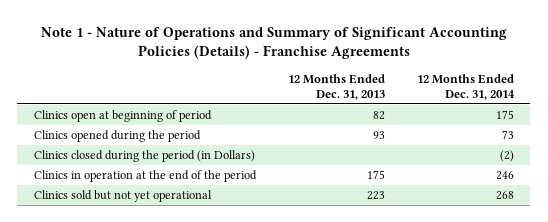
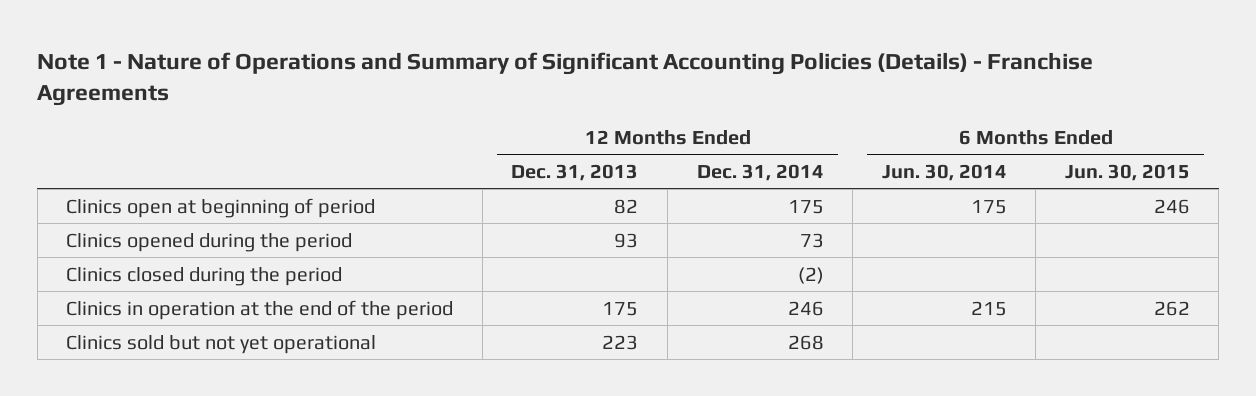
- | 12 Months Ended Dec. 31, 2013 | 12 Months Ended Dec. 31, 2014
+ | 12 Months Ended Dec. 31, 2013 | 12 Months Ended Dec. 31, 2014 | 6 Months Ended Jun. 30, 2014 | 6 Months Ended Jun. 30, 2015
- Clinics closed during the period (in Dollars) | | (2)
+ Clinics closed during the period | | (2) | |

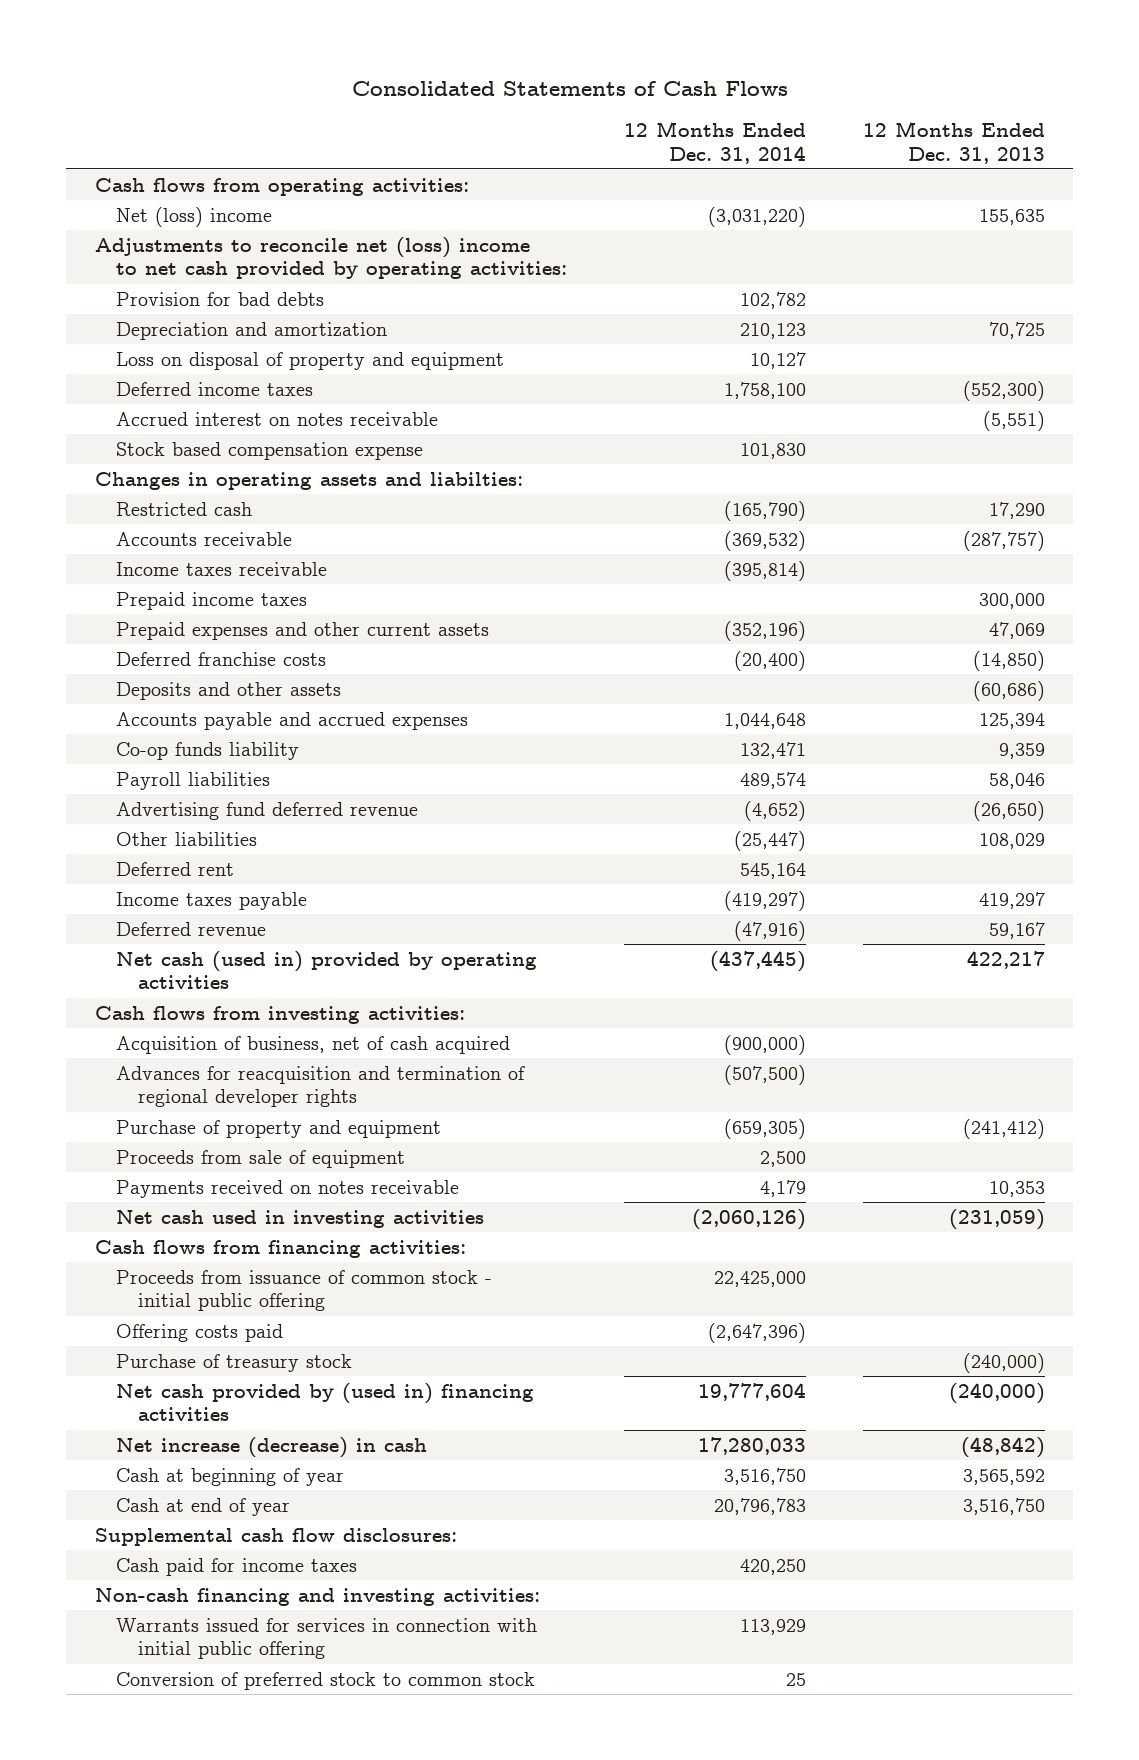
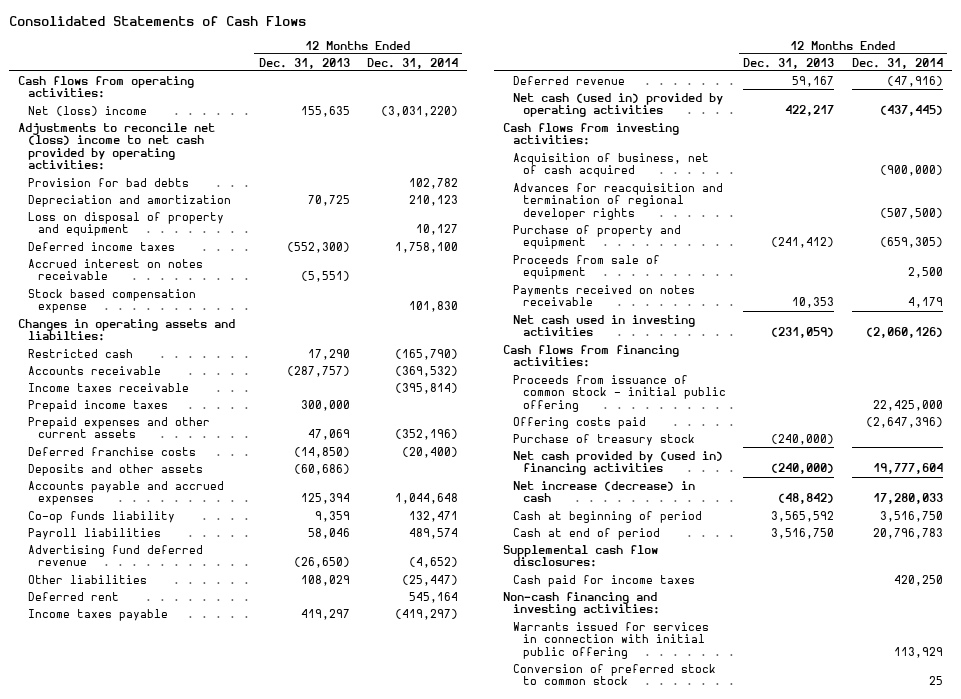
- | 12 Months Ended Dec. 31, 2014 | 12 Months Ended Dec. 31, 2013
+ | 12 Months Ended Dec. 31, 2013 | 12 Months Ended Dec. 31, 2014
- Cash at beginning of year | 3,516,750 | 3,565,592
- Cash at end of year | 20,796,783 | 3,516,750
+ Cash at beginning of period | 3,565,592 | 3,516,750
+ Cash at end of period | 3,516,750 | 20,796,783

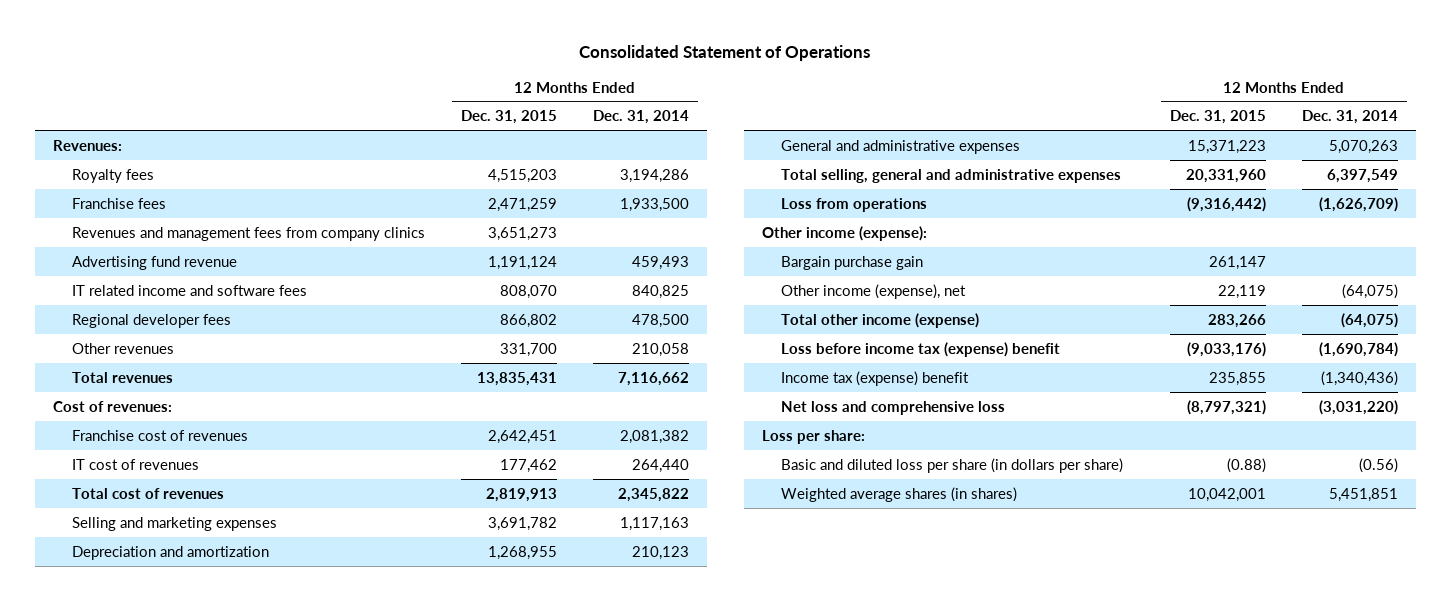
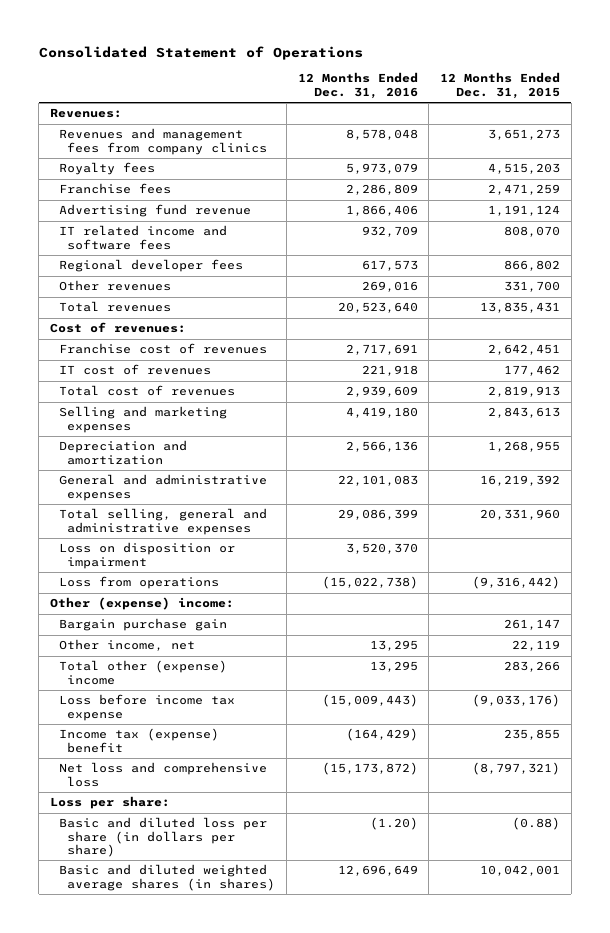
- | 12 Months Ended Dec. 31, 2015 | 12 Months Ended Dec. 31, 2014
+ | 12 Months Ended Dec. 31, 2016 | 12 Months Ended Dec. 31, 2015
moved up: Revenues and management fees from company clinics | 8,578,048 | 3,651,273
- Selling and marketing expenses | 3,691,782 | 1,117,163
+ Selling and marketing expenses | 4,419,180 | 2,843,613
- General and administrative expenses | 15,371,223 | 5,070,263
+ General and administrative expenses | 22,101,083 | 16,219,392
+ Loss on disposition or impairment | 3,520,370 |
- Other income (expense):
+ Other (expense) income:
- Other income (expense), net | 22,119 | (64,075)
- Total other income (expense) | 283,266 | (64,075)
- Loss before income tax (expense) benefit | (9,033,176) | (1,690,784)
+ Other income, net | 13,295 | 22,119
+ Total other (expense) income | 13,295 | 283,266
+ Loss before income tax expense | (15,009,443) | (9,033,176)
- Weighted average shares (in shares) | 10,042,001 | 5,451,851
+ Basic and diluted weighted average shares (in shares) | 12,696,649 | 10,042,001

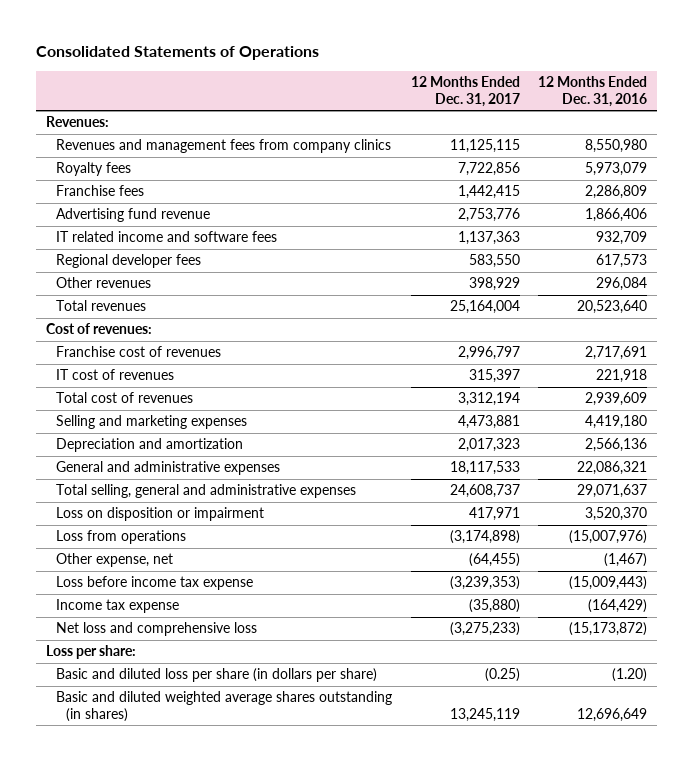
- Consolidated Statement of Operations
+ Consolidated Statements of Operations
- | 12 Months Ended Dec. 31, 2016 | 12 Months Ended Dec. 31, 2015
+ | 12 Months Ended Dec. 31, 2017 | 12 Months Ended Dec. 31, 2016
- Revenues and management fees from company clinics | 8,578,048 | 3,651,273
+ Revenues and management fees from company clinics | 11,125,115 | 8,550,980
- Other revenues | 269,016 | 331,700
+ Other revenues | 398,929 | 296,084
- General and administrative expenses | 22,101,083 | 16,219,392
- Total selling, general and administrative expenses | 29,086,399 | 20,331,960
+ General and administrative expenses | 18,117,533 | 22,086,321
+ Total selling, general and administrative expenses | 24,608,737 | 29,071,637
- Loss from operations | (15,022,738) | (9,316,442)
- Other (expense) income:
- Bargain purchase gain | | 261,147
- Other income, net | 13,295 | 22,119
- Total other (expense) income | 13,295 | 283,266
+ Loss from operations | (3,174,898) | (15,007,976)
+ Other expense, net | (64,455) | (1,467)
- Income tax (expense) benefit | (164,429) | 235,855
+ Income tax expense | (35,880) | (164,429)
- Basic and diluted weighted average shares (in shares) | 12,696,649 | 10,042,001
+ Basic and diluted weighted average shares outstanding (in shares) | 13,245,119 | 12,696,649

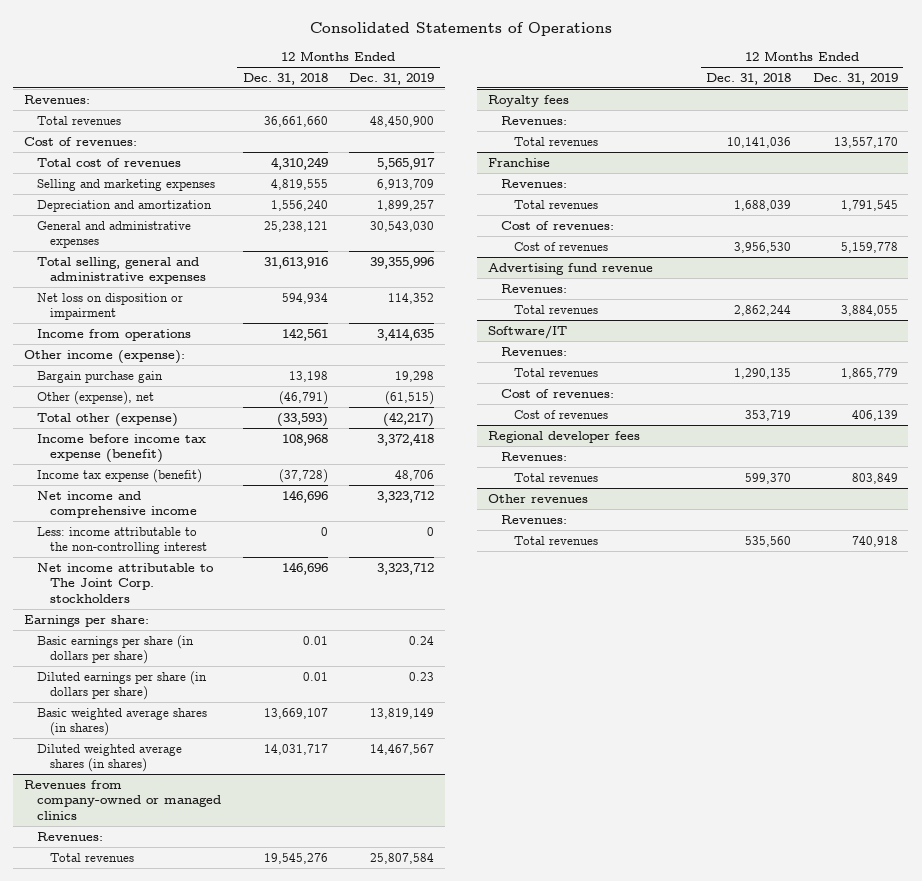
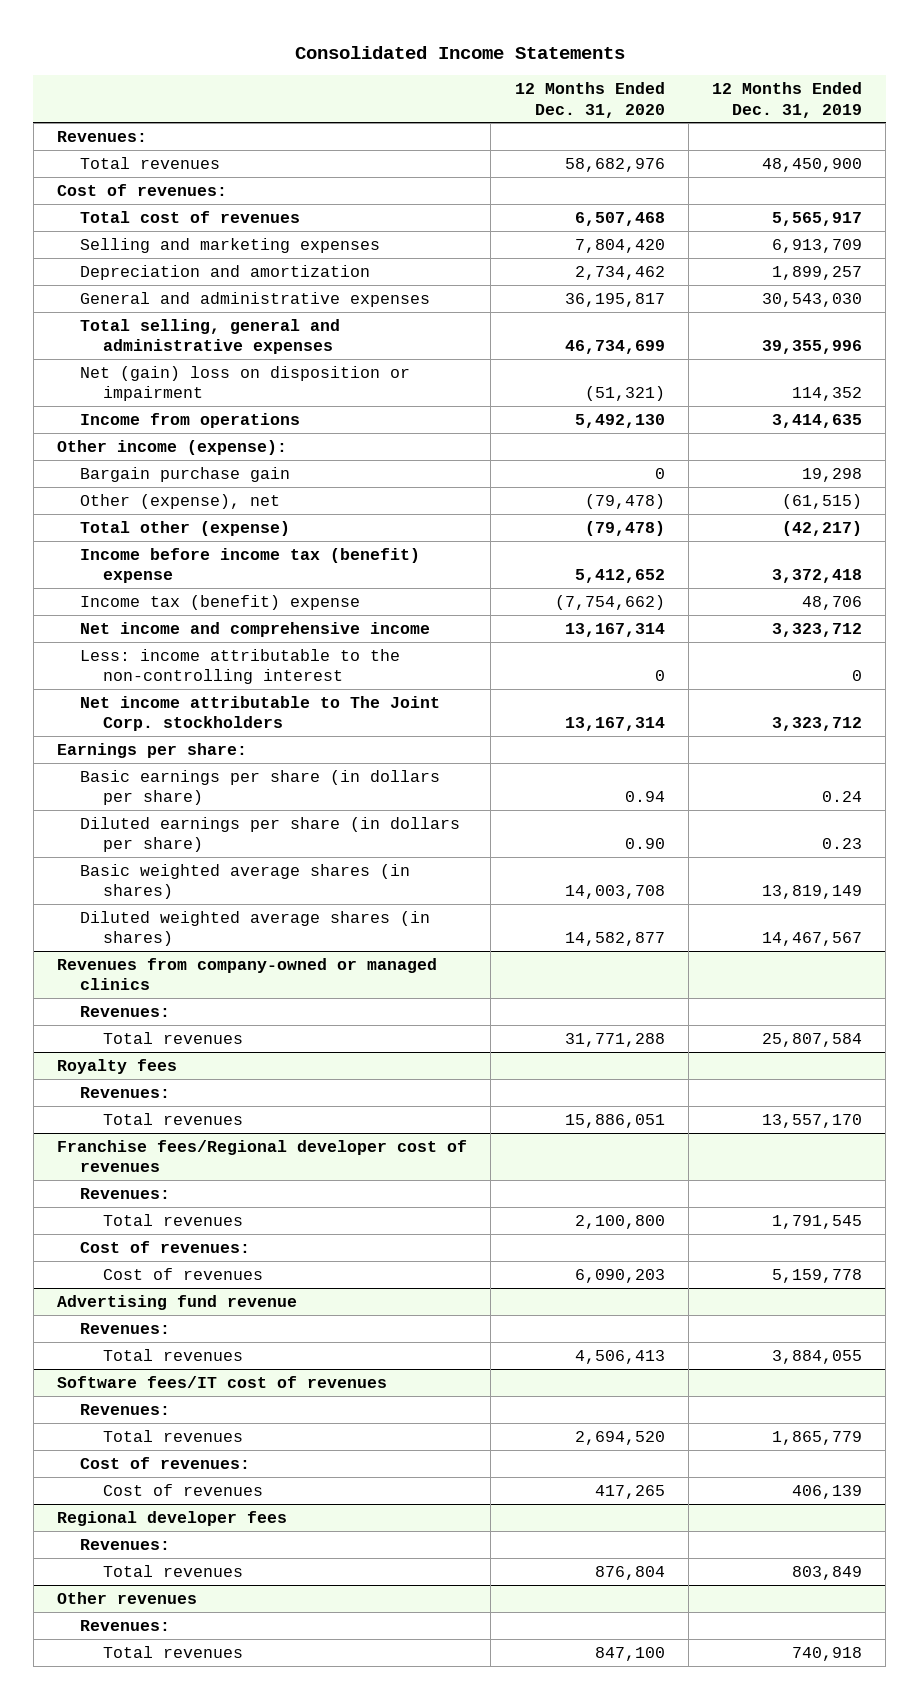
- Consolidated Statements of Operations
+ Consolidated Income Statements
- | 12 Months Ended Dec. 31, 2018 | 12 Months Ended Dec. 31, 2019
+ | 12 Months Ended Dec. 31, 2020 | 12 Months Ended Dec. 31, 2019
- Net loss on disposition or impairment | 594,934 | 114,352
+ Net (gain) loss on disposition or impairment | (51,321) | 114,352
- Income before income tax expense (benefit) | 108,968 | 3,372,418
- Income tax expense (benefit) | (37,728) | 48,706
+ Income before income tax (benefit) expense | 5,412,652 | 3,372,418
+ Income tax (benefit) expense | (7,754,662) | 48,706
- Franchise
+ Franchise fees/Regional developer cost of revenues
- Software/IT
+ Software fees/IT cost of revenues

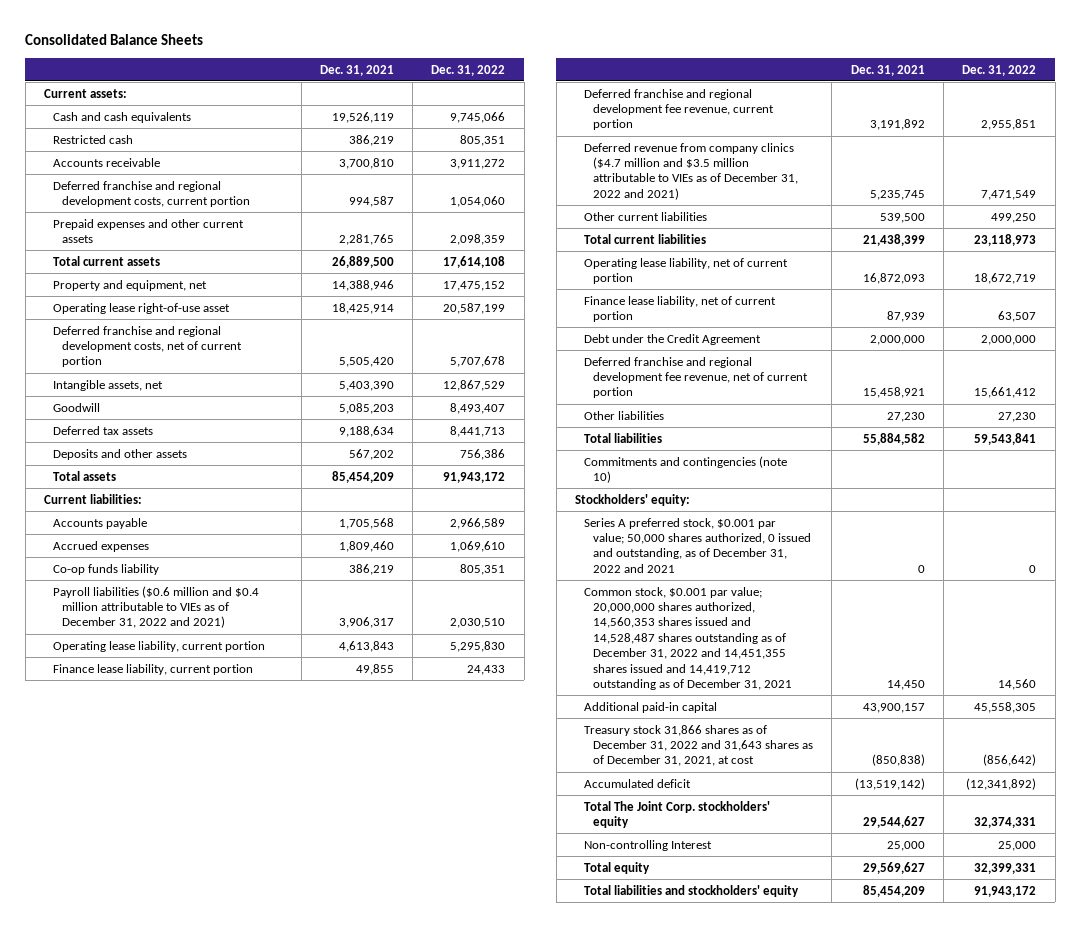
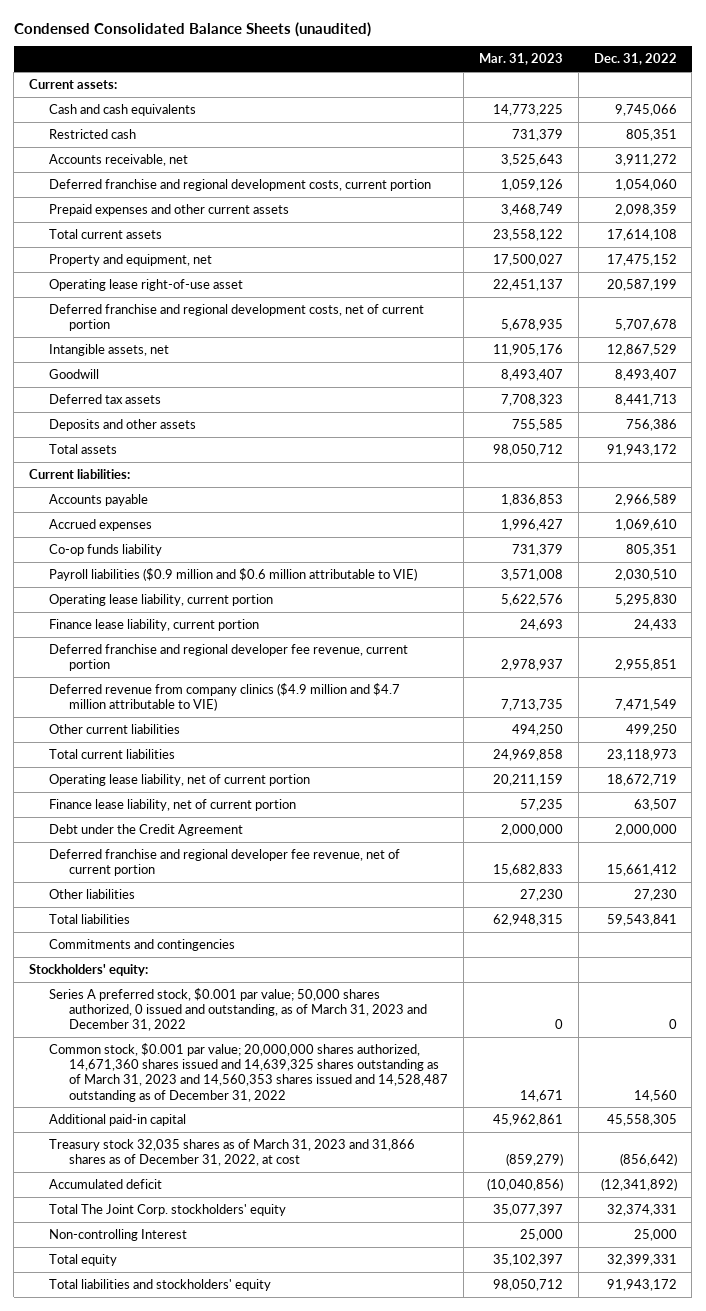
- Consolidated Balance Sheets
+ Condensed Consolidated Balance Sheets (unaudited)
- | Dec. 31, 2021 | Dec. 31, 2022
+ | Mar. 31, 2023 | Dec. 31, 2022
- Accounts receivable | 3,700,810 | 3,911,272
+ Accounts receivable, net | 3,525,643 | 3,911,272
- Payroll liabilities ($0.6 million and $0.4 million attributable to VIEs as of December 31, 2022 and 2021) | 3,906,317 | 2,030,510
+ Payroll liabilities ($0.9 million and $0.6 million attributable to VIE) | 3,571,008 | 2,030,510
- Deferred franchise and regional development fee revenue, current portion | 3,191,892 | 2,955,851
- Deferred revenue from company clinics ($4.7 million and $3.5 million attributable to VIEs as of December 31, 2022 and 2021) | 5,235,745 | 7,471,549
+ Deferred franchise and regional developer fee revenue, current portion | 2,978,937 | 2,955,851
+ Deferred revenue from company clinics ($4.9 million and $4.7 million attributable to VIE) | 7,713,735 | 7,471,549
- Deferred franchise and regional development fee revenue, net of current portion | 15,458,921 | 15,661,412
+ Deferred franchise and regional developer fee revenue, net of current portion | 15,682,833 | 15,661,412
- Commitments and contingencies (note 10)
+ Commitments and contingencies
- Series A preferred stock, $0.001 par value; 50,000 shares authorized, 0 issued and outstanding, as of December 31, 2022 and 2021 | 0 | 0
- Common stock, $0.001 par value; 20,000,000 shares authorized, 14,560,353 shares issued and 14,528,487 shares outstanding as of December 31, 2022 and 14,451,355 shares issued and 14,419,712 outstanding as of December 31, 2021 | 14,450 | 14,560
+ Series A preferred stock, $0.001 par value; 50,000 shares authorized, 0 issued and outstanding, as of March 31, 2023 and December 31, 2022 | 0 | 0
+ Common stock, $0.001 par value; 20,000,000 shares authorized, 14,671,360 shares issued and 14,639,325 shares outstanding as of March 31, 2023 and 14,560,353 shares issued and 14,528,487 outstanding as of December 31, 2022 | 14,671 | 14,560
- Treasury stock 31,866 shares as of December 31, 2022 and 31,643 shares as of December 31, 2021, at cost | (850,838) | (856,642)
+ Treasury stock 32,035 shares as of March 31, 2023 and 31,866 shares as of December 31, 2022, at cost | (859,279) | (856,642)

